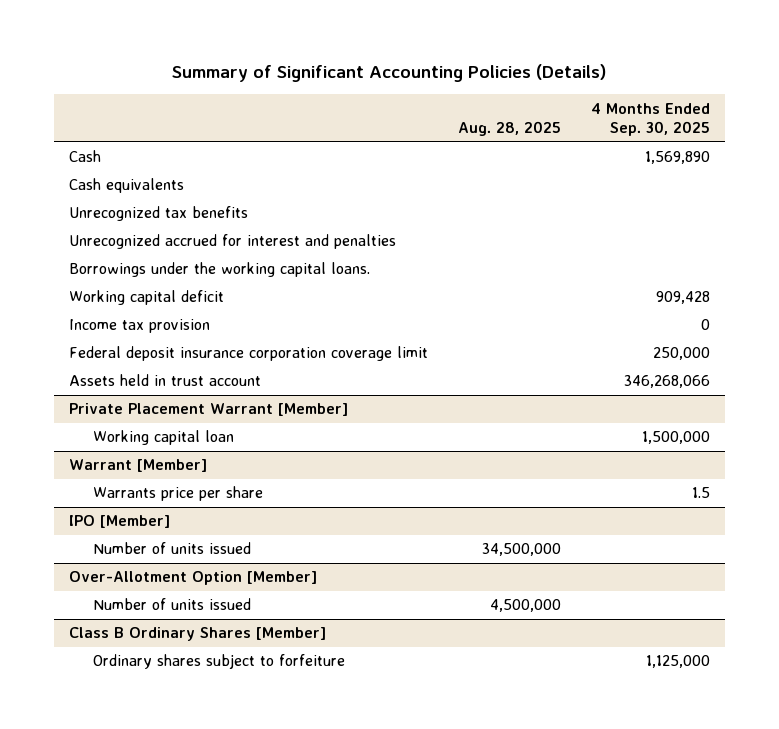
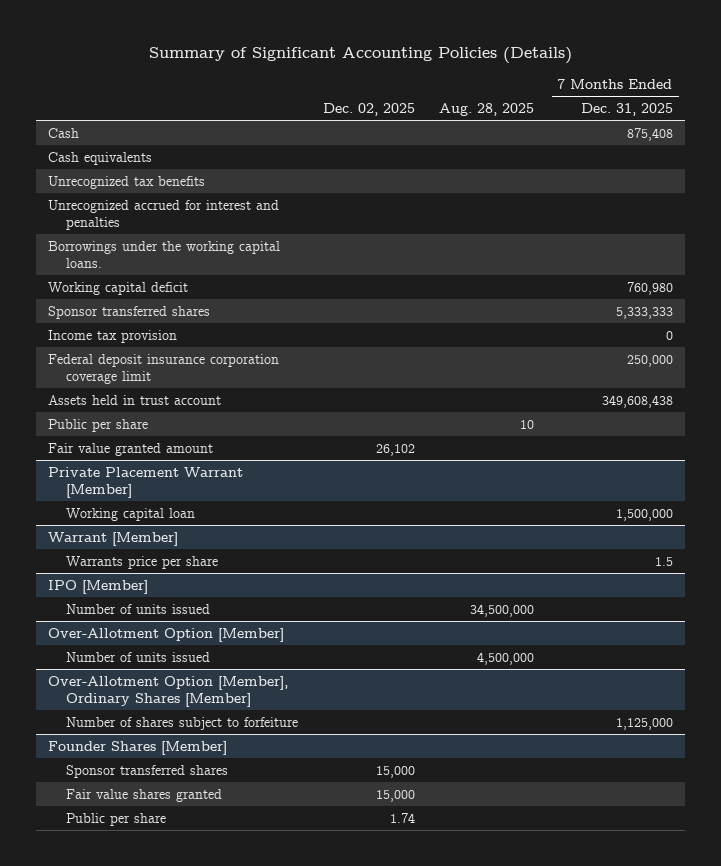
- | Aug. 28, 2025 | 4 Months Ended Sep. 30, 2025
+ | Dec. 02, 2025 | Aug. 28, 2025 | 7 Months Ended Dec. 31, 2025
+ Sponsor transferred shares | | | 5,333,333
+ Public per share | | 10 |
+ Fair value granted amount | 26,102 | |
- Class B Ordinary Shares [Member]
- Ordinary shares subject to forfeiture | | 1,125,000
+ Over-Allotment Option [Member], Ordinary Shares [Member]
+ Number of shares subject to forfeiture | | | 1,125,000
+ Founder Shares [Member]
+ Sponsor transferred shares | 15,000 | |
+ Fair value shares granted | 15,000 | |
+ Public per share | 1.74 | |

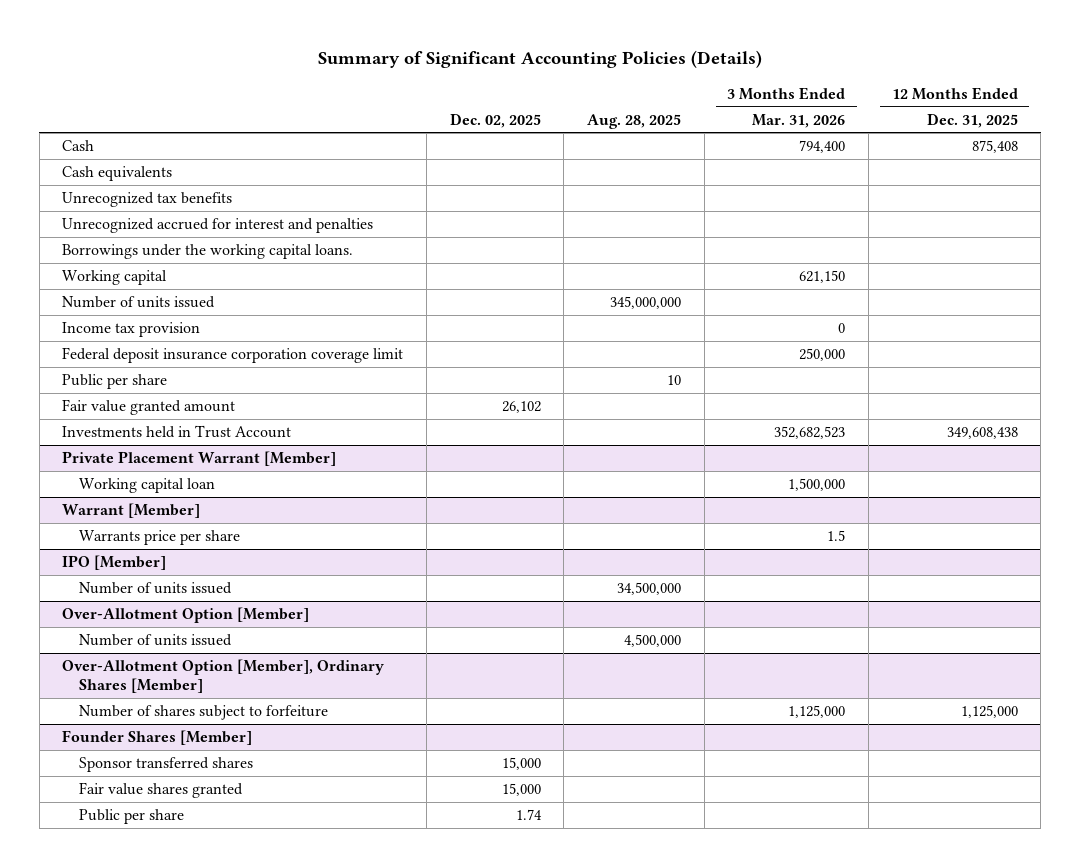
- | Dec. 02, 2025 | Aug. 28, 2025 | 7 Months Ended Dec. 31, 2025
+ | Dec. 02, 2025 | Aug. 28, 2025 | 3 Months Ended Mar. 31, 2026 | 12 Months Ended Dec. 31, 2025
- Working capital deficit | | | 760,980
- Sponsor transferred shares | | | 5,333,333
+ Working capital | | | 621,150 |
+ Number of units issued | | 345,000,000 | |
- Assets held in trust account | | | 349,608,438
+ Investments held in Trust Account | | | 352,682,523 | 349,608,438

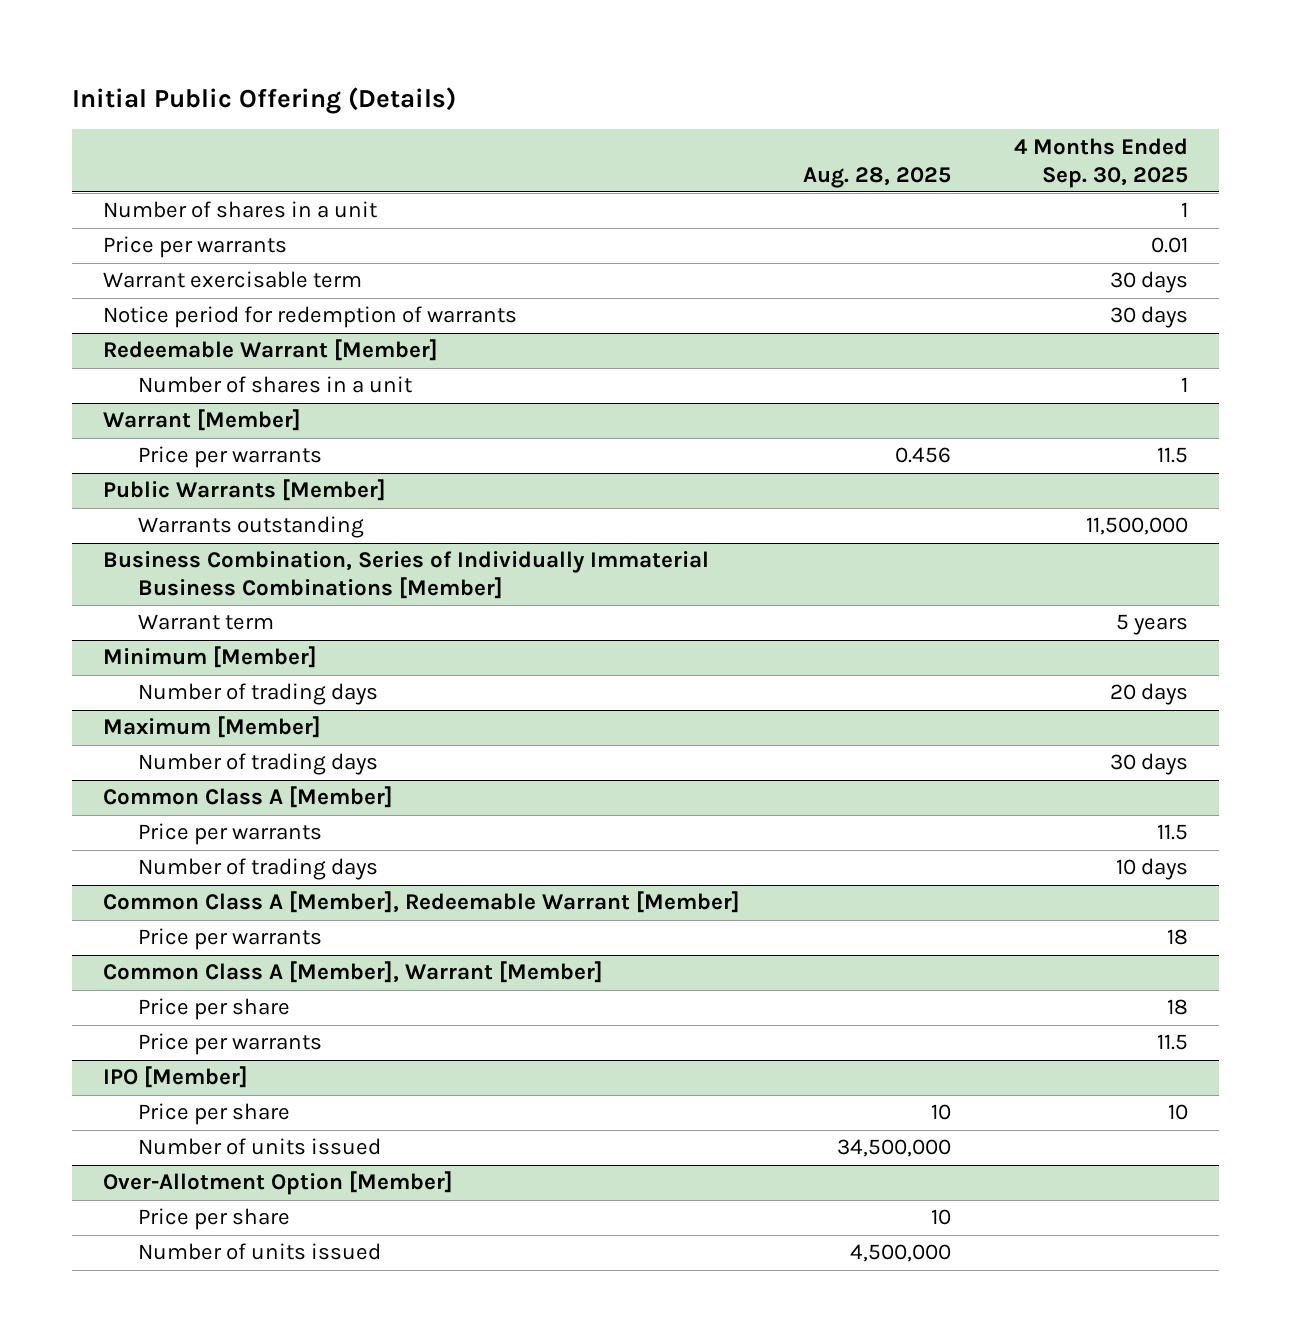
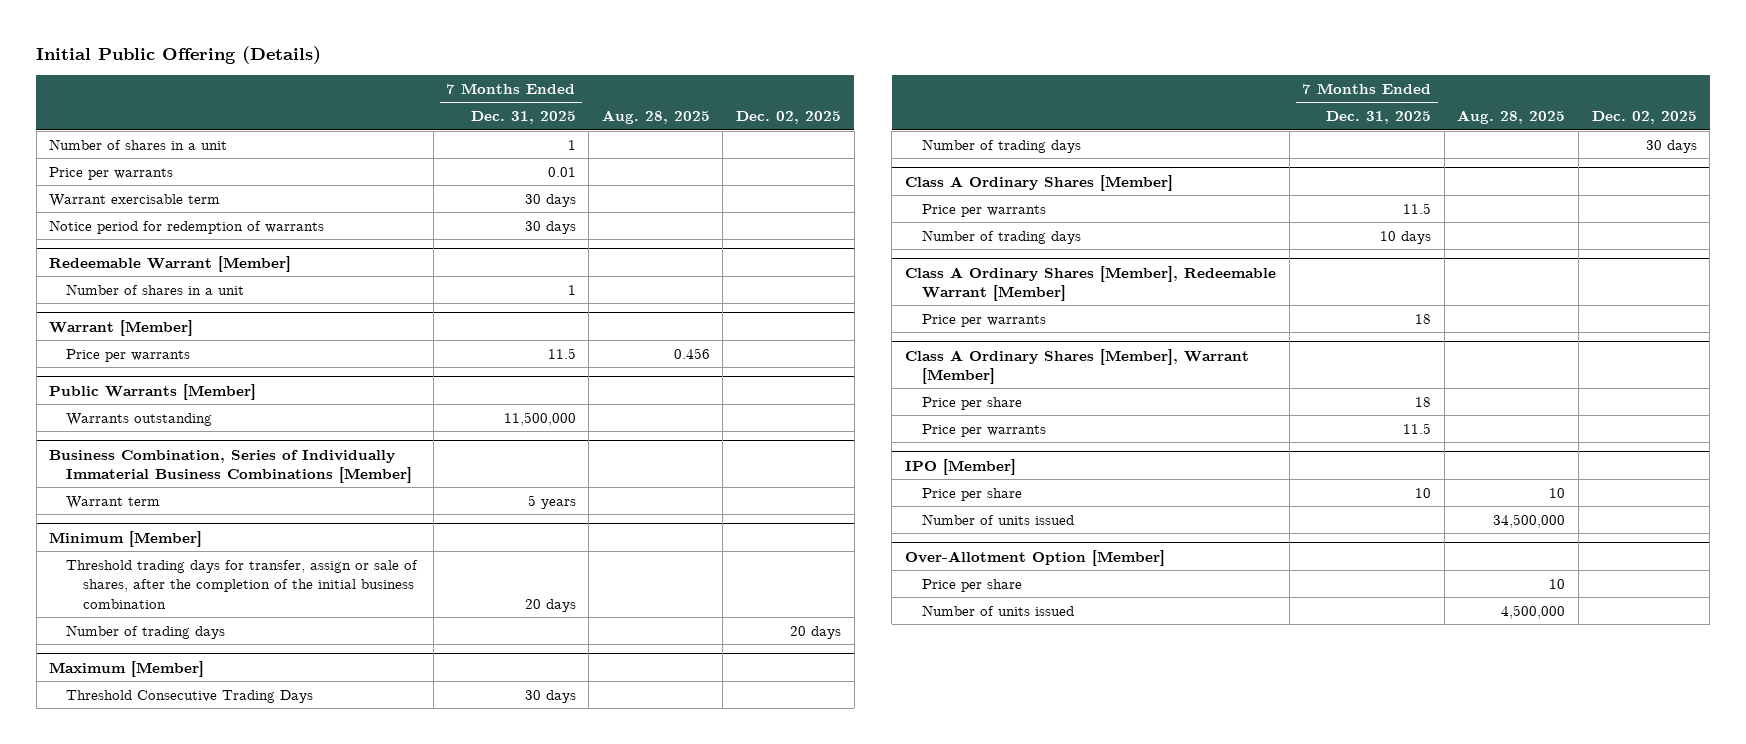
- | Aug. 28, 2025 | 4 Months Ended Sep. 30, 2025
+ | 7 Months Ended Dec. 31, 2025 | Aug. 28, 2025 | Dec. 02, 2025
@ Minimum [Member]
+ Threshold trading days for transfer, assign or sale of shares, after the completion of the initial business combination | 20 days | |
@ Maximum [Member]
+ Threshold Consecutive Trading Days | 30 days | |
- Common Class A [Member]
+ Class A Ordinary Shares [Member]
- Common Class A [Member], Redeemable Warrant [Member]
+ Class A Ordinary Shares [Member], Redeemable Warrant [Member]
- Common Class A [Member], Warrant [Member]
+ Class A Ordinary Shares [Member], Warrant [Member]

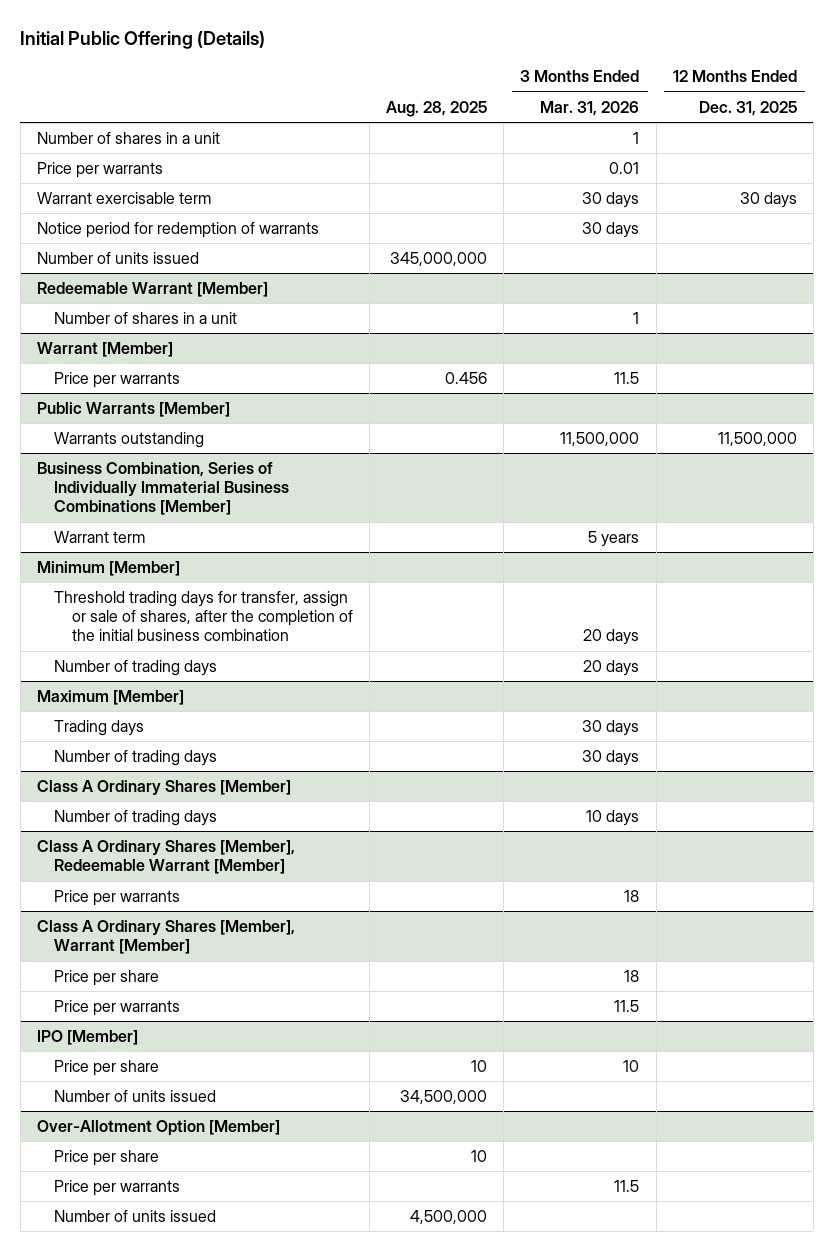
- | 7 Months Ended Dec. 31, 2025 | Aug. 28, 2025 | Dec. 02, 2025
+ | Aug. 28, 2025 | 3 Months Ended Mar. 31, 2026 | 12 Months Ended Dec. 31, 2025
+ Number of units issued | 345,000,000 | |
@ Maximum [Member]
- Threshold Consecutive Trading Days | 30 days | |
+ Trading days | | 30 days |
@ Class A Ordinary Shares [Member]
- Price per warrants | 11.5 | |
@ Over-Allotment Option [Member]
+ Price per warrants | | 11.5 |

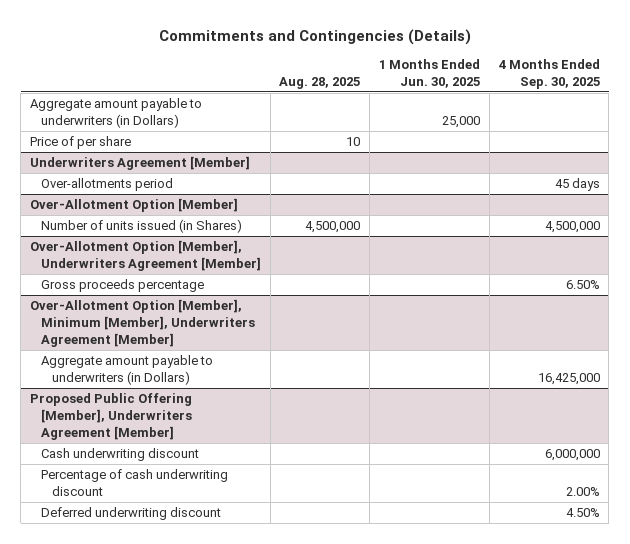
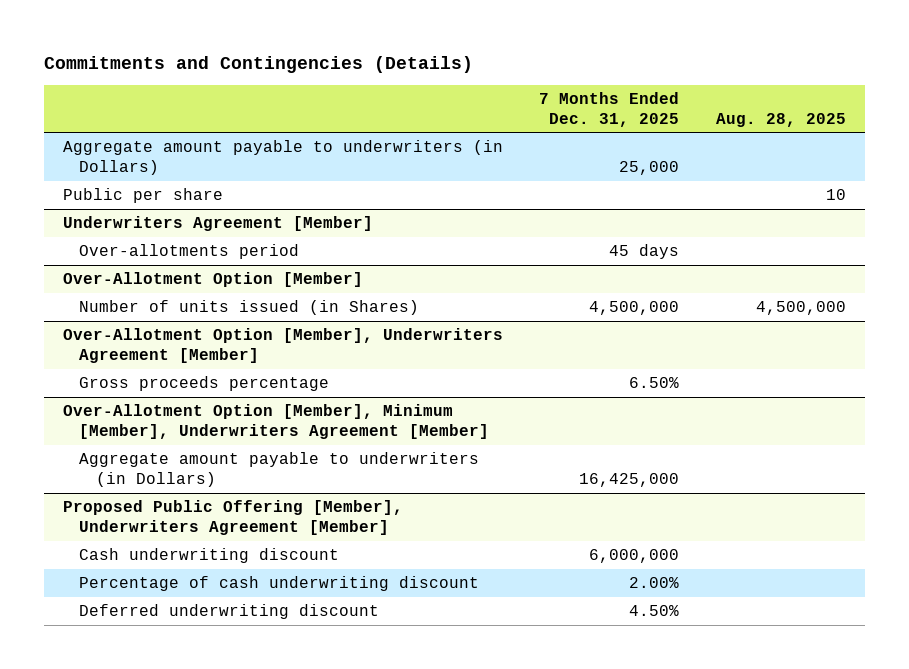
- | Aug. 28, 2025 | 1 Months Ended Jun. 30, 2025 | 4 Months Ended Sep. 30, 2025
+ | 7 Months Ended Dec. 31, 2025 | Aug. 28, 2025
- Price of per share | 10 | |
+ Public per share | | 10

